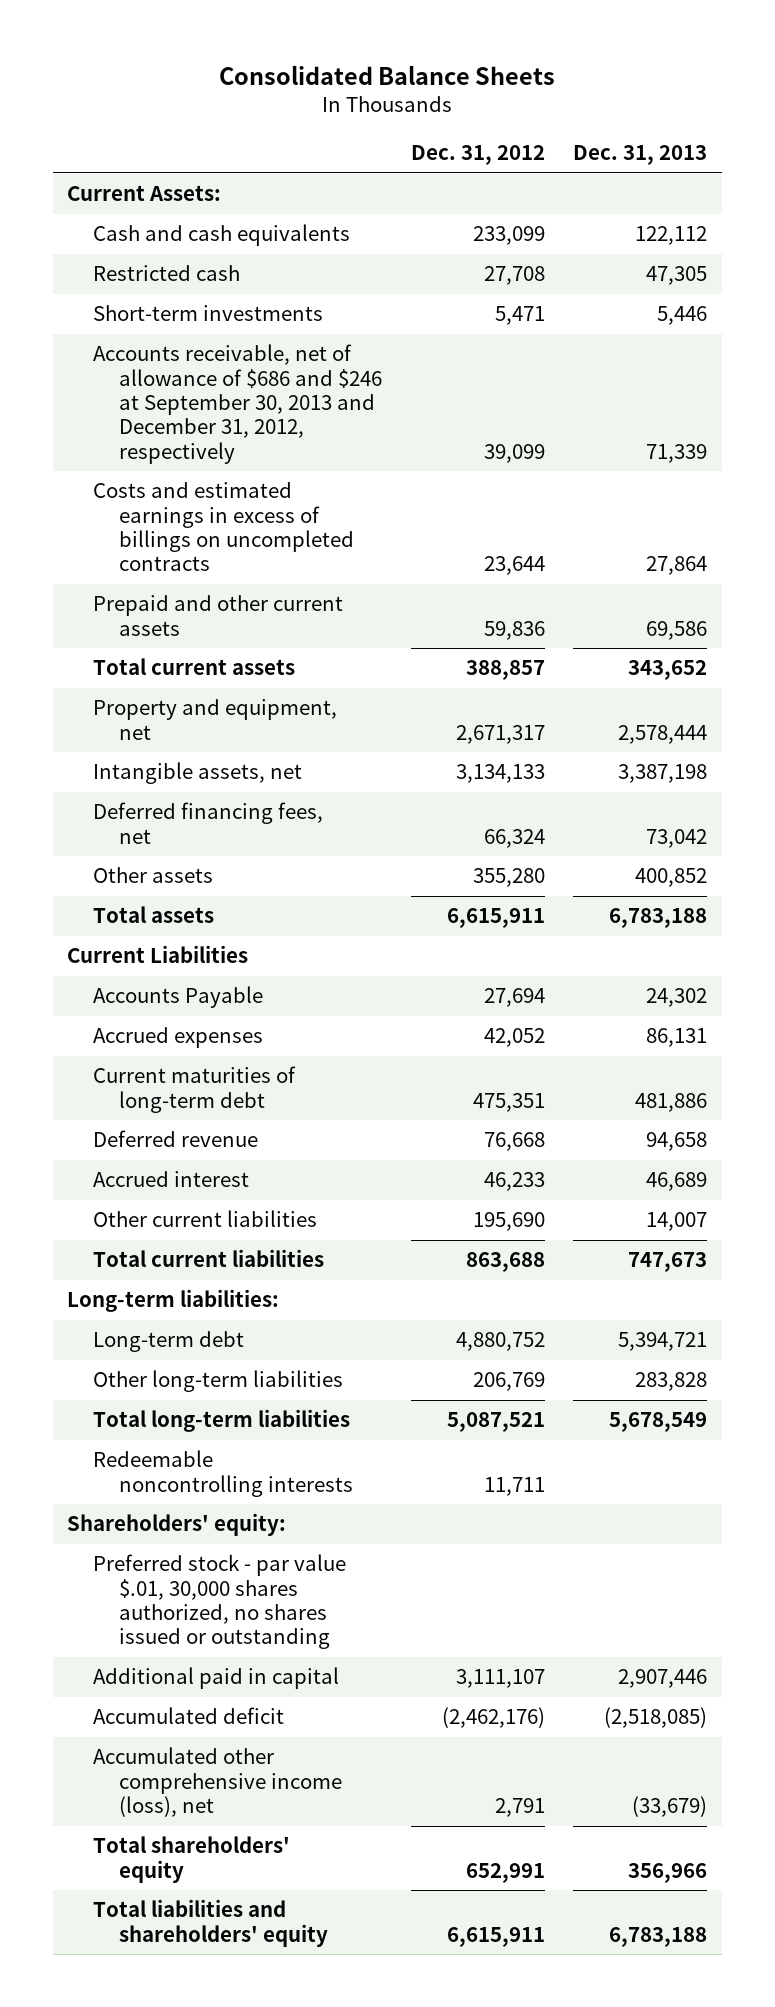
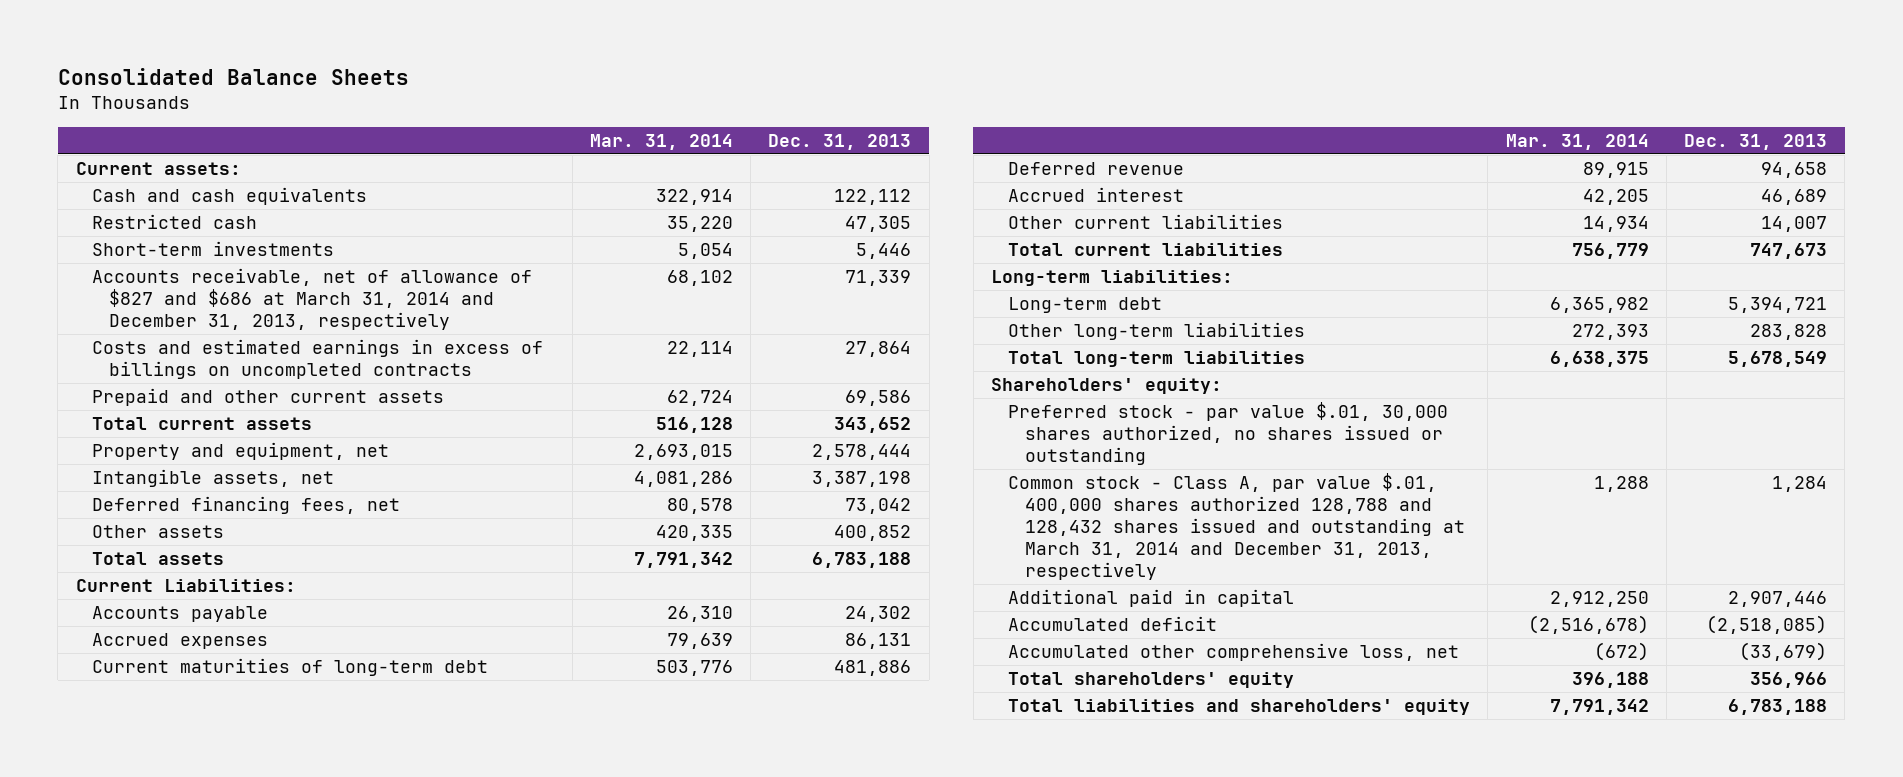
- | Dec. 31, 2012 | Dec. 31, 2013
+ | Mar. 31, 2014 | Dec. 31, 2013
- Current Assets:
+ Current assets:
- Accounts receivable, net of allowance of $686 and $246 at September 30, 2013 and December 31, 2012, respectively | 39,099 | 71,339
+ Accounts receivable, net of allowance of $827 and $686 at March 31, 2014 and December 31, 2013, respectively | 68,102 | 71,339
- Current Liabilities
- Accounts Payable | 27,694 | 24,302
+ Current Liabilities:
+ Accounts payable | 26,310 | 24,302
- Redeemable noncontrolling interests | 11,711 |
+ Common stock - Class A, par value $.01, 400,000 shares authorized 128,788 and 128,432 shares issued and outstanding at March 31, 2014 and December 31, 2013, respectively | 1,288 | 1,284
- Accumulated other comprehensive income (loss), net | 2,791 | (33,679)
+ Accumulated other comprehensive loss, net | (672) | (33,679)

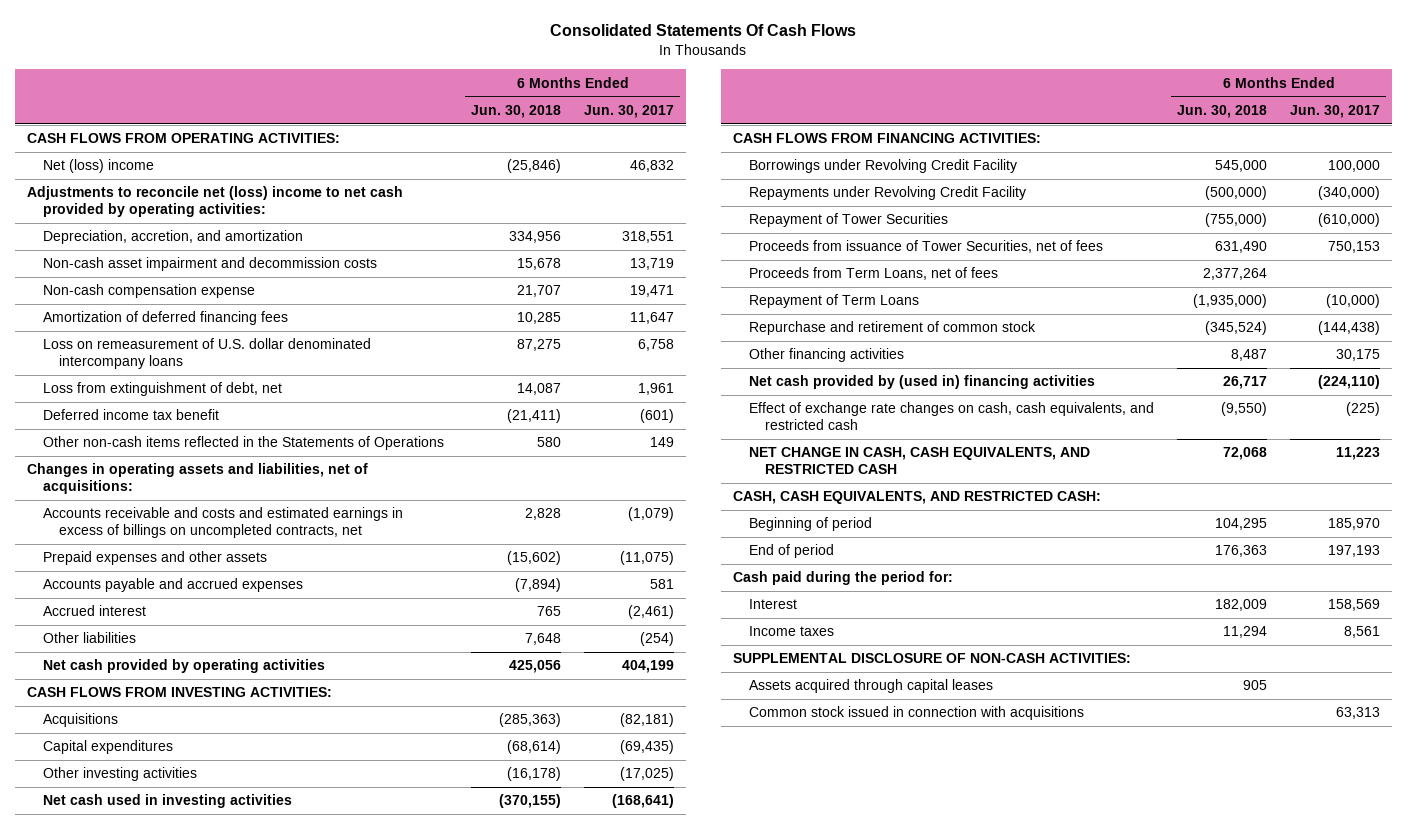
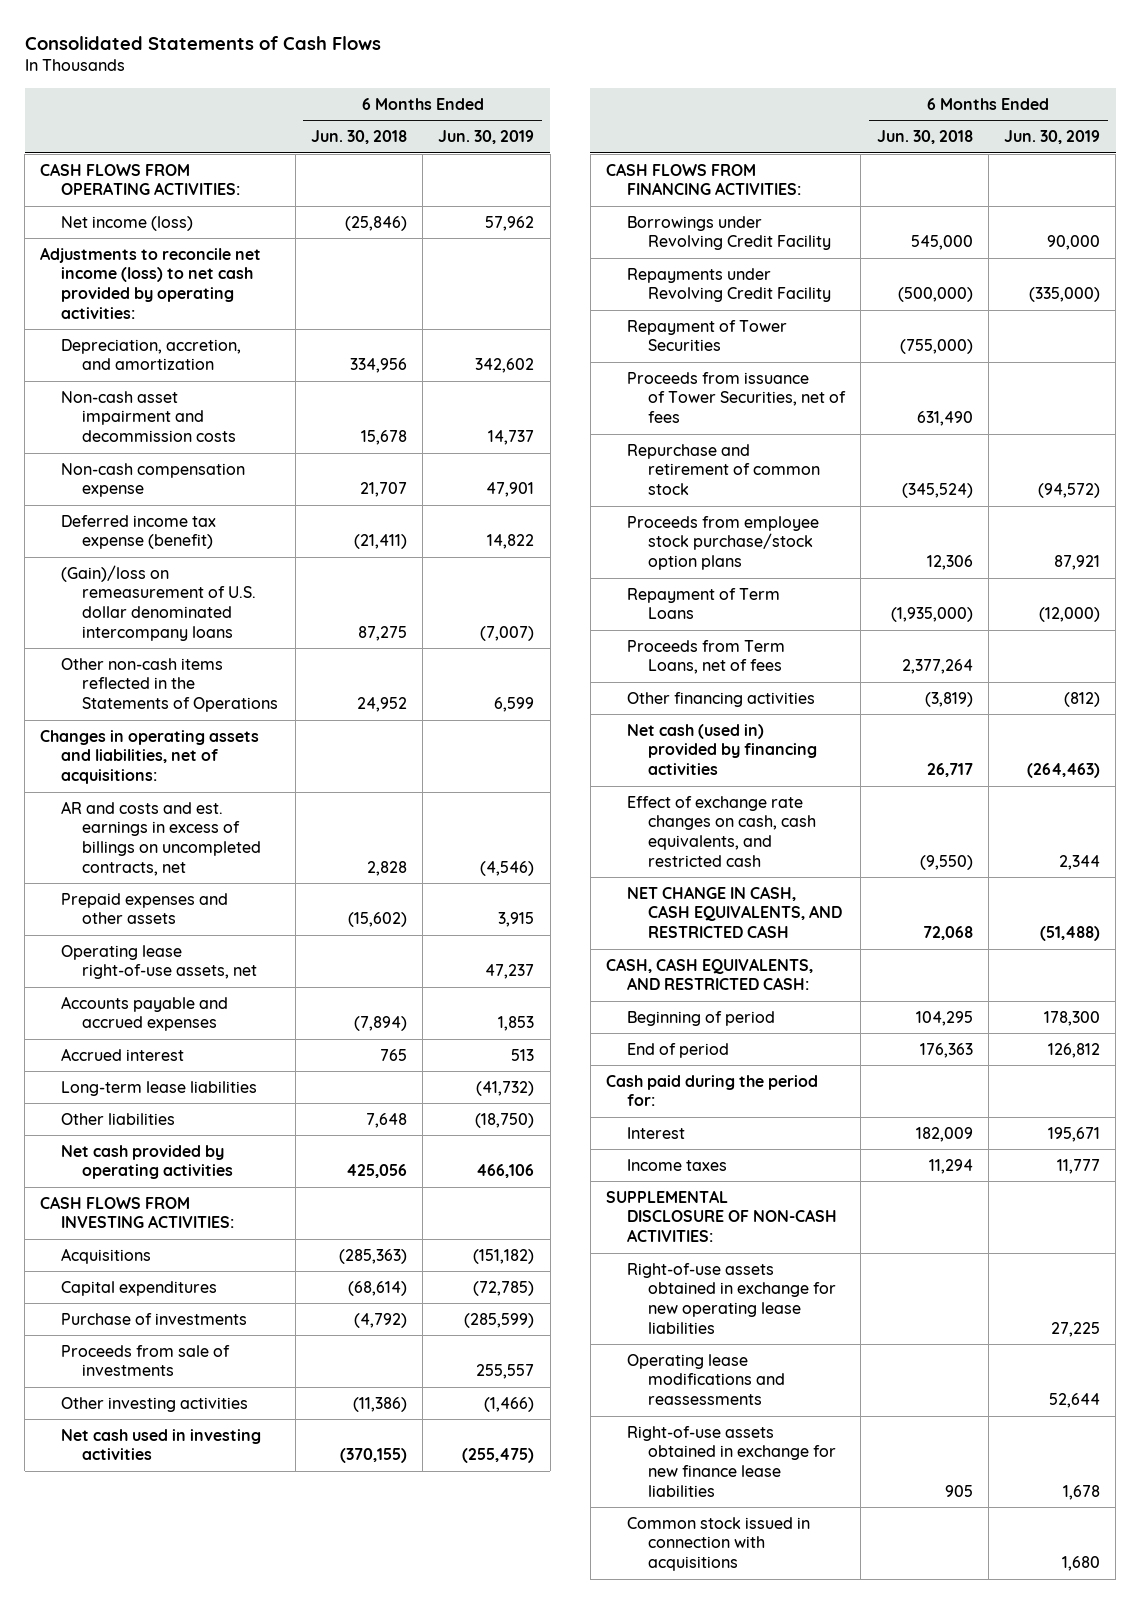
- Consolidated Statements Of Cash Flows
+ Consolidated Statements of Cash Flows
- | 6 Months Ended Jun. 30, 2018 | 6 Months Ended Jun. 30, 2017
+ | 6 Months Ended Jun. 30, 2018 | 6 Months Ended Jun. 30, 2019
- Net (loss) income | (25,846) | 46,832
- Adjustments to reconcile net (loss) income to net cash provided by operating activities:
+ Net income (loss) | (25,846) | 57,962
+ Adjustments to reconcile net income (loss) to net cash provided by operating activities:
- Amortization of deferred financing fees | 10,285 | 11,647
- Loss on remeasurement of U.S. dollar denominated intercompany loans | 87,275 | 6,758
- Loss from extinguishment of debt, net | 14,087 | 1,961
- Deferred income tax benefit | (21,411) | (601)
- Other non-cash items reflected in the Statements of Operations | 580 | 149
+ Deferred income tax expense (benefit) | (21,411) | 14,822
+ (Gain)/loss on remeasurement of U.S. dollar denominated intercompany loans | 87,275 | (7,007)
+ Other non-cash items reflected in the Statements of Operations | 24,952 | 6,599
- Accounts receivable and costs and estimated earnings in excess of billings on uncompleted contracts, net | 2,828 | (1,079)
+ AR and costs and est. earnings in excess of billings on uncompleted contracts, net | 2,828 | (4,546)
+ Operating lease right-of-use assets, net | | 47,237
+ Long-term lease liabilities | | (41,732)
- Other investing activities | (16,178) | (17,025)
+ Purchase of investments | (4,792) | (285,599)
+ Proceeds from sale of investments | | 255,557
+ Other investing activities | (11,386) | (1,466)
- Other financing activities | 8,487 | 30,175
- Net cash provided by (used in) financing activities | 26,717 | (224,110)
+ Proceeds from employee stock purchase/stock option plans | 12,306 | 87,921
moved down: Repayment of Term Loans | (1,935,000) | (12,000)
moved down: Proceeds from Term Loans, net of fees | 2,377,264 |
+ Other financing activities | (3,819) | (812)
+ Net cash (used in) provided by financing activities | 26,717 | (264,463)
- Assets acquired through capital leases | 905 |
+ Right-of-use assets obtained in exchange for new operating lease liabilities | | 27,225
+ Operating lease modifications and reassessments | | 52,644
+ Right-of-use assets obtained in exchange for new finance lease liabilities | 905 | 1,678

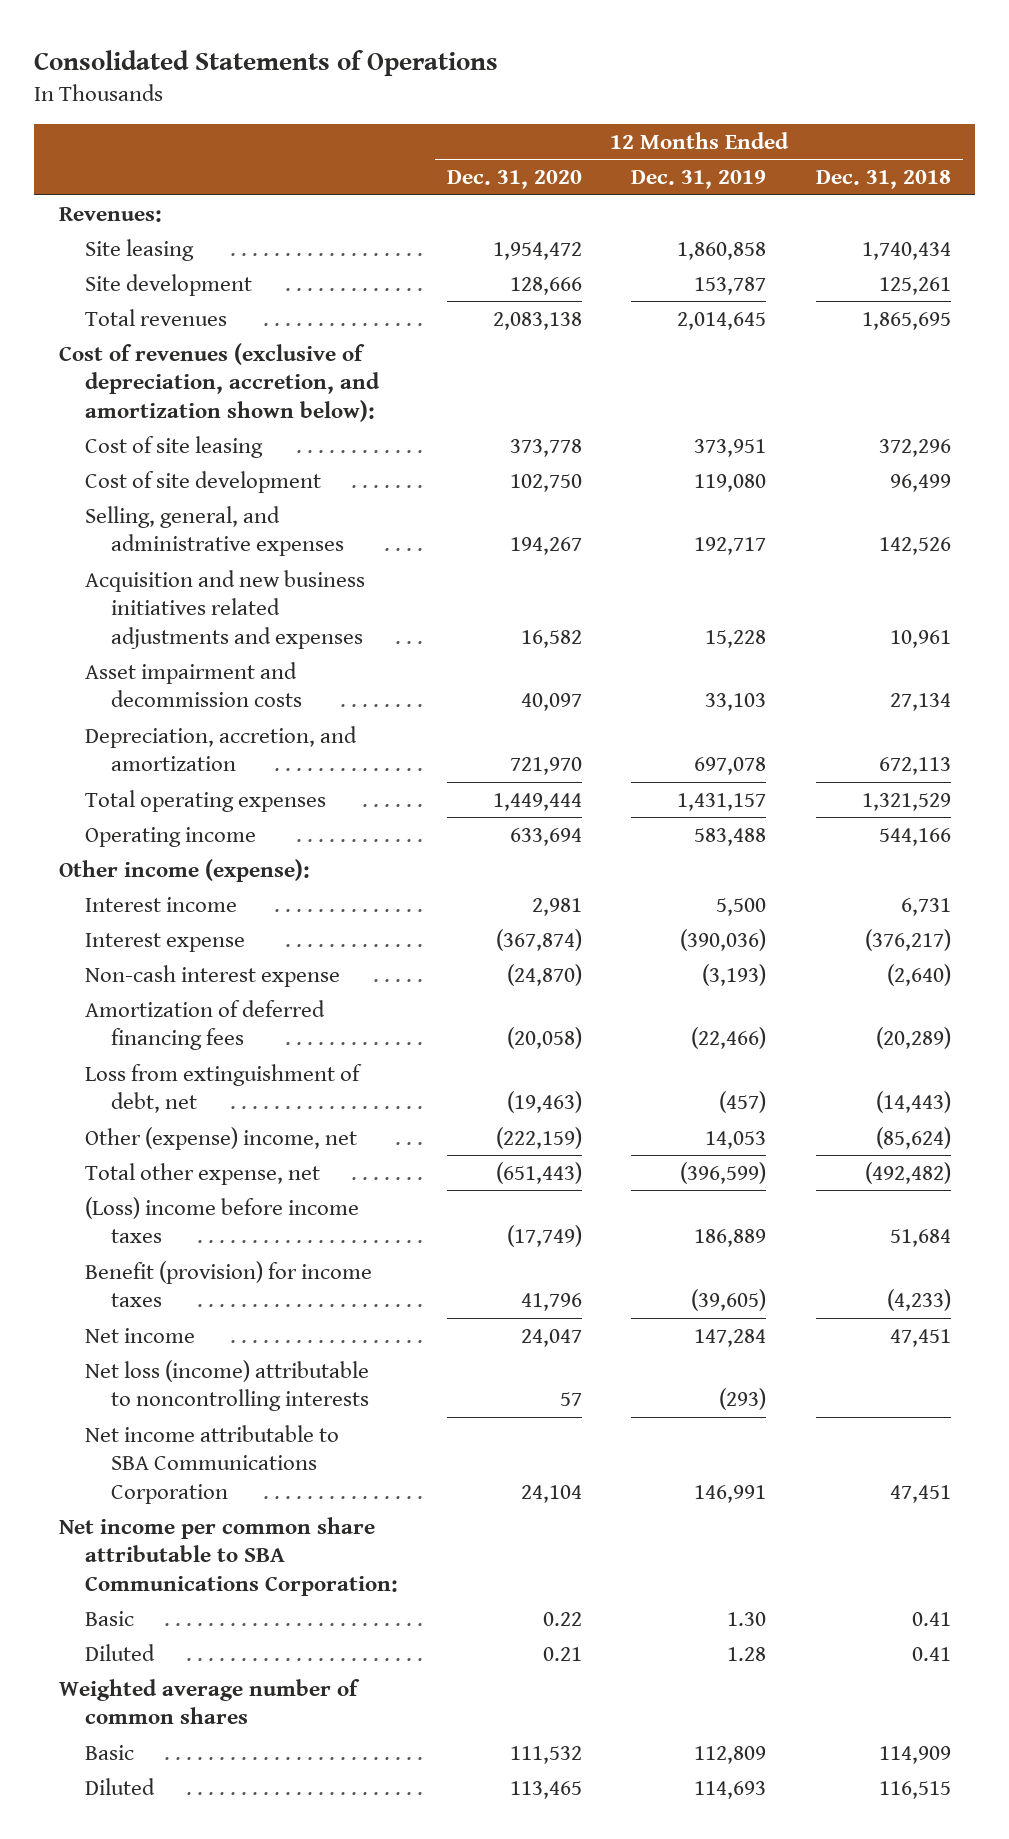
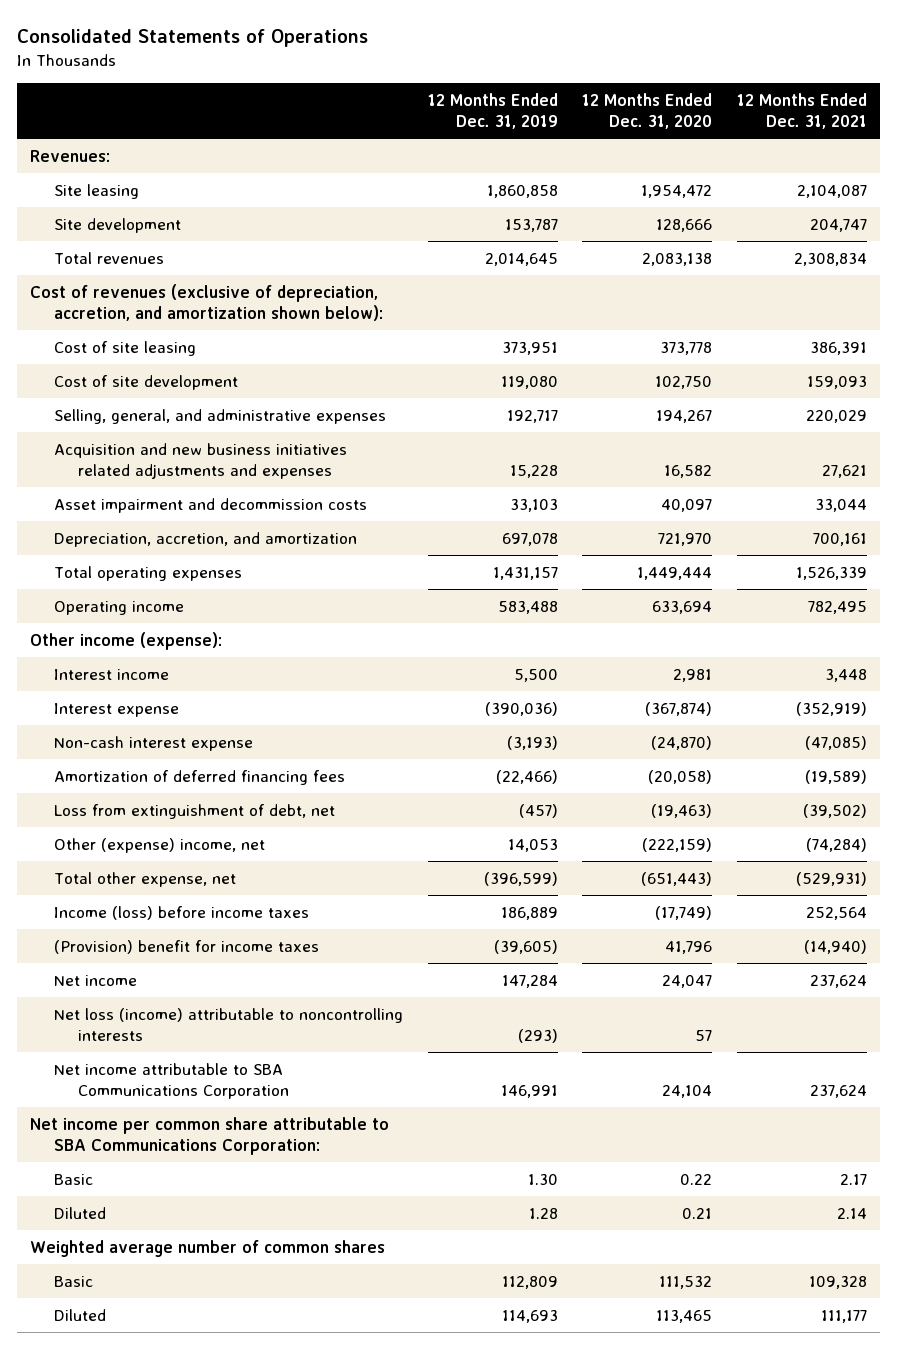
- | 12 Months Ended Dec. 31, 2020 | 12 Months Ended Dec. 31, 2019 | 12 Months Ended Dec. 31, 2018
+ | 12 Months Ended Dec. 31, 2019 | 12 Months Ended Dec. 31, 2020 | 12 Months Ended Dec. 31, 2021
- (Loss) income before income taxes | (17,749) | 186,889 | 51,684
- Benefit (provision) for income taxes | 41,796 | (39,605) | (4,233)
+ Income (loss) before income taxes | 186,889 | (17,749) | 252,564
+ (Provision) benefit for income taxes | (39,605) | 41,796 | (14,940)

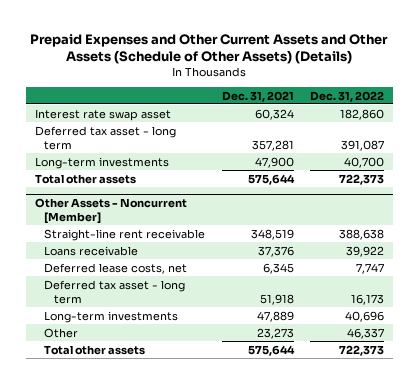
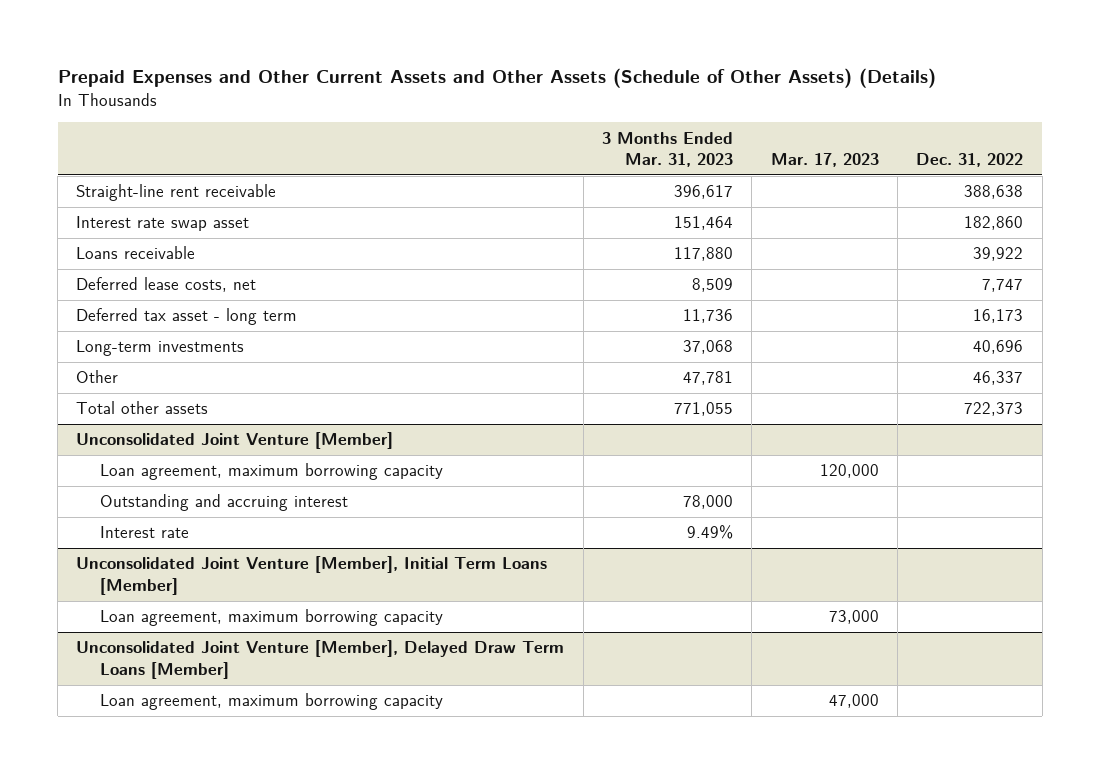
- | Dec. 31, 2021 | Dec. 31, 2022
+ | 3 Months Ended Mar. 31, 2023 | Mar. 17, 2023 | Dec. 31, 2022
- Deferred tax asset - long term | 357,281 | 391,087
- Long-term investments | 47,900 | 40,700
- Total other assets | 575,644 | 722,373
- Other Assets - Noncurrent [Member]
moved down: Interest rate swap asset | 151,464 | | 182,860
+ Unconsolidated Joint Venture [Member]
+ Loan agreement, maximum borrowing capacity | | 120,000 |
+ Outstanding and accruing interest | 78,000 | |
+ Interest rate | 9.49% | |
+ Unconsolidated Joint Venture [Member], Initial Term Loans [Member]
+ Loan agreement, maximum borrowing capacity | | 73,000 |
+ Unconsolidated Joint Venture [Member], Delayed Draw Term Loans [Member]
+ Loan agreement, maximum borrowing capacity | | 47,000 |

